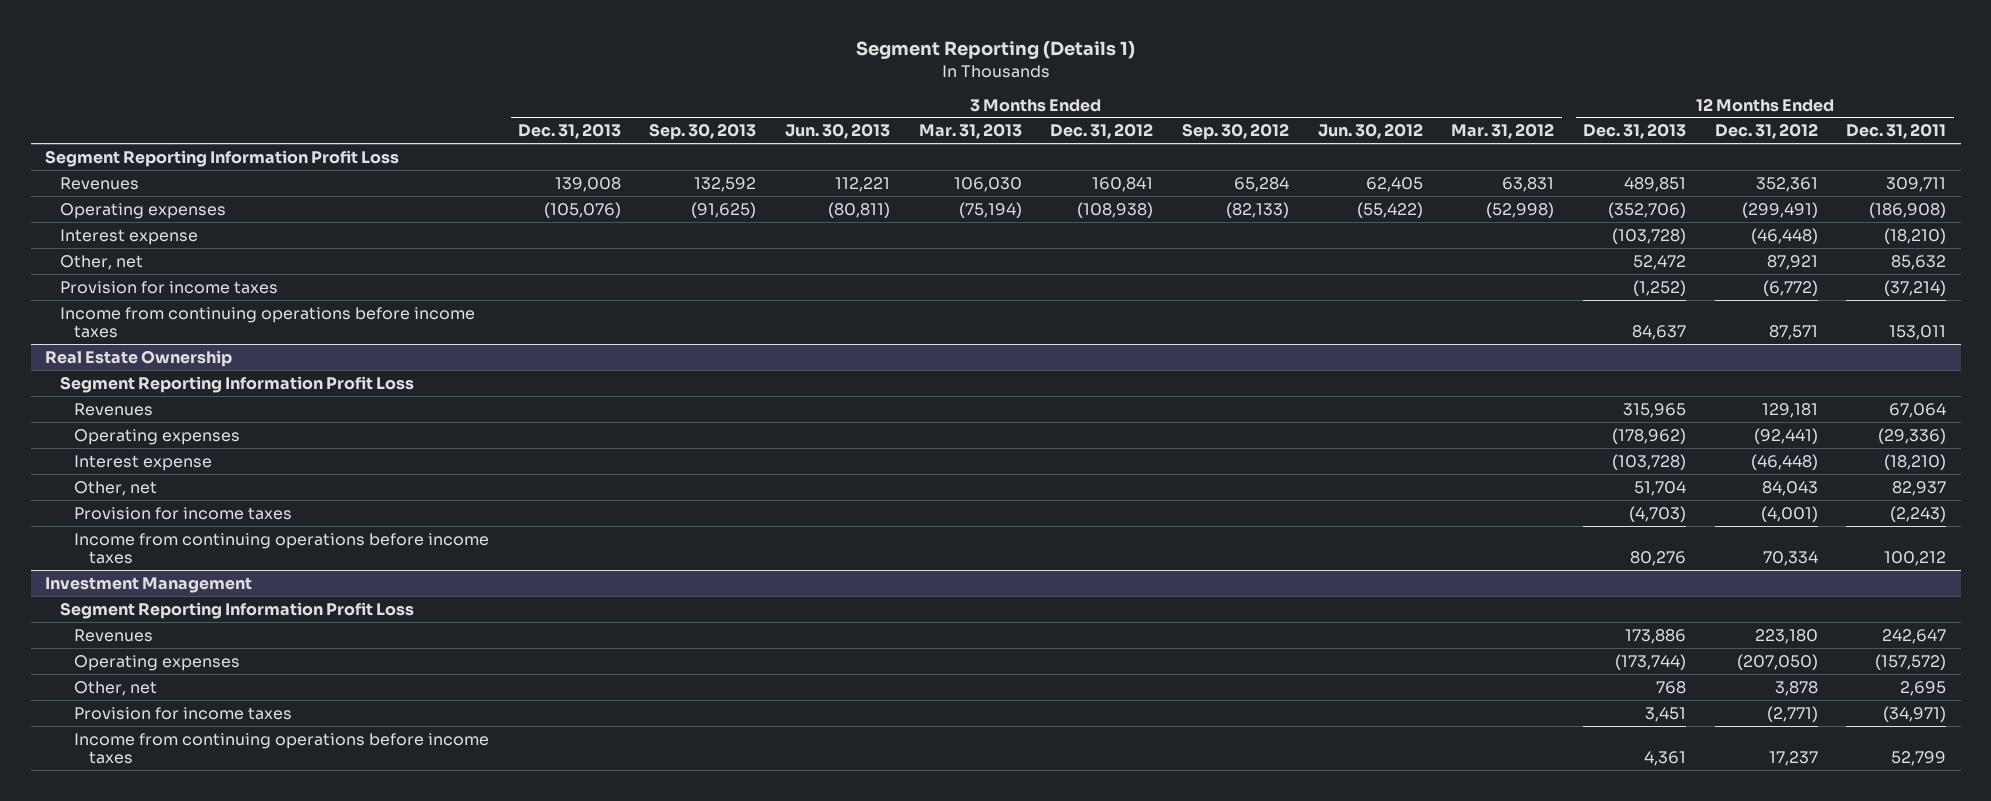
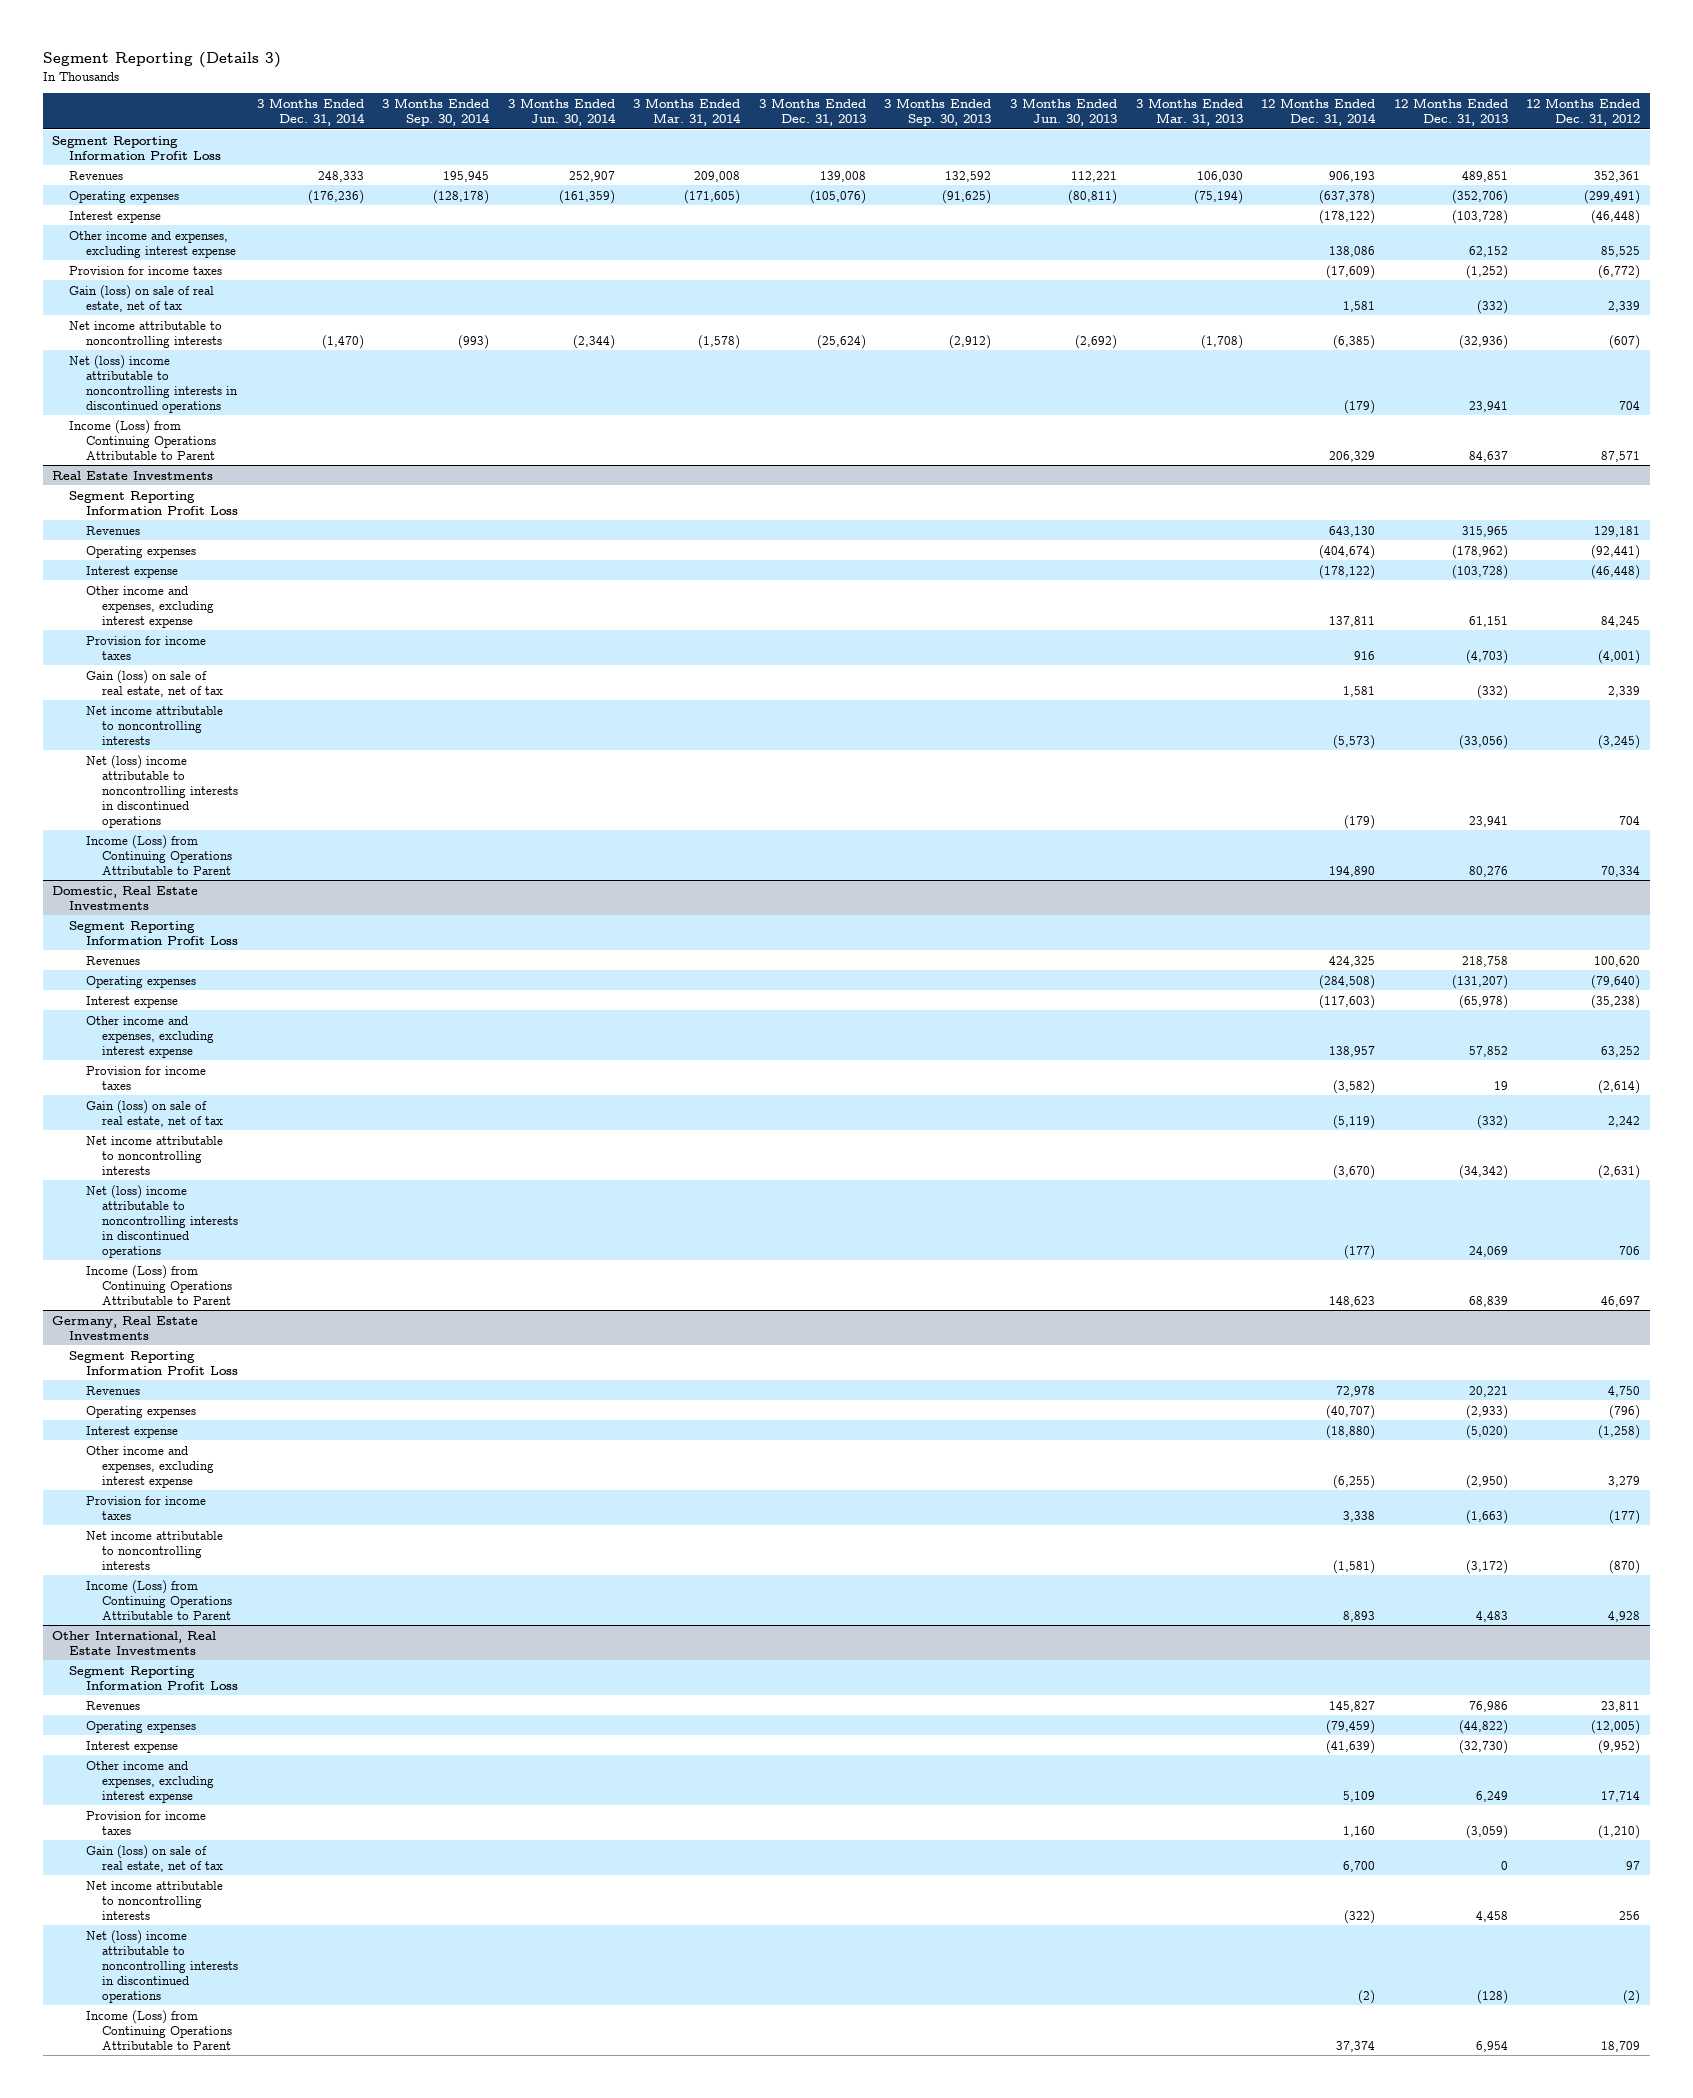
- Segment Reporting (Details 1)
+ Segment Reporting (Details 3)
- | 3 Months Ended Dec. 31, 2013 | 3 Months Ended Sep. 30, 2013 | 3 Months Ended Jun. 30, 2013 | 3 Months Ended Mar. 31, 2013 | 3 Months Ended Dec. 31, 2012 | 3 Months Ended Sep. 30, 2012 | 3 Months Ended Jun. 30, 2012 | 3 Months Ended Mar. 31, 2012 | 12 Months Ended Dec. 31, 2013 | 12 Months Ended Dec. 31, 2012 | 12 Months Ended Dec. 31, 2011
+ | 3 Months Ended Dec. 31, 2014 | 3 Months Ended Sep. 30, 2014 | 3 Months Ended Jun. 30, 2014 | 3 Months Ended Mar. 31, 2014 | 3 Months Ended Dec. 31, 2013 | 3 Months Ended Sep. 30, 2013 | 3 Months Ended Jun. 30, 2013 | 3 Months Ended Mar. 31, 2013 | 12 Months Ended Dec. 31, 2014 | 12 Months Ended Dec. 31, 2013 | 12 Months Ended Dec. 31, 2012
- Other, net | | | | | | | | | 52,472 | 87,921 | 85,632
+ Other income and expenses, excluding interest expense | | | | | | | | | 138,086 | 62,152 | 85,525
- Income from continuing operations before income taxes | | | | | | | | | 84,637 | 87,571 | 153,011
- Real Estate Ownership
+ Gain (loss) on sale of real estate, net of tax | | | | | | | | | 1,581 | (332) | 2,339
+ Net income attributable to noncontrolling interests | (1,470) | (993) | (2,344) | (1,578) | (25,624) | (2,912) | (2,692) | (1,708) | (6,385) | (32,936) | (607)
+ Net (loss) income attributable to noncontrolling interests in discontinued operations | | | | | | | | | (179) | 23,941 | 704
+ Income (Loss) from Continuing Operations Attributable to Parent | | | | | | | | | 206,329 | 84,637 | 87,571
+ Real Estate Investments
- Other, net | | | | | | | | | 51,704 | 84,043 | 82,937
+ Other income and expenses, excluding interest expense | | | | | | | | | 137,811 | 61,151 | 84,245
- Income from continuing operations before income taxes | | | | | | | | | 80,276 | 70,334 | 100,212
- Investment Management
+ Gain (loss) on sale of real estate, net of tax | | | | | | | | | 1,581 | (332) | 2,339
+ Net income attributable to noncontrolling interests | | | | | | | | | (5,573) | (33,056) | (3,245)
+ Net (loss) income attributable to noncontrolling interests in discontinued operations | | | | | | | | | (179) | 23,941 | 704
+ Income (Loss) from Continuing Operations Attributable to Parent | | | | | | | | | 194,890 | 80,276 | 70,334
+ Domestic, Real Estate Investments
- Revenues | | | | | | | | | 173,886 | 223,180 | 242,647
- Operating expenses | | | | | | | | | (173,744) | (207,050) | (157,572)
- Other, net | | | | | | | | | 768 | 3,878 | 2,695
- Provision for income taxes | | | | | | | | | 3,451 | (2,771) | (34,971)
- Income from continuing operations before income taxes | | | | | | | | | 4,361 | 17,237 | 52,799
+ Revenues | | | | | | | | | 424,325 | 218,758 | 100,620
+ Operating expenses | | | | | | | | | (284,508) | (131,207) | (79,640)
+ Interest expense | | | | | | | | | (117,603) | (65,978) | (35,238)
+ Other income and expenses, excluding interest expense | | | | | | | | | 138,957 | 57,852 | 63,252
+ Provision for income taxes | | | | | | | | | (3,582) | 19 | (2,614)
+ Gain (loss) on sale of real estate, net of tax | | | | | | | | | (5,119) | (332) | 2,242
+ Net income attributable to noncontrolling interests | | | | | | | | | (3,670) | (34,342) | (2,631)
+ Net (loss) income attributable to noncontrolling interests in discontinued operations | | | | | | | | | (177) | 24,069 | 706
+ Income (Loss) from Continuing Operations Attributable to Parent | | | | | | | | | 148,623 | 68,839 | 46,697
+ Germany, Real Estate Investments
+ Segment Reporting Information Profit Loss
+ Revenues | | | | | | | | | 72,978 | 20,221 | 4,750
+ Operating expenses | | | | | | | | | (40,707) | (2,933) | (796)
+ Interest expense | | | | | | | | | (18,880) | (5,020) | (1,258)
+ Other income and expenses, excluding interest expense | | | | | | | | | (6,255) | (2,950) | 3,279
+ Provision for income taxes | | | | | | | | | 3,338 | (1,663) | (177)
+ Net income attributable to noncontrolling interests | | | | | | | | | (1,581) | (3,172) | (870)
+ Income (Loss) from Continuing Operations Attributable to Parent | | | | | | | | | 8,893 | 4,483 | 4,928
+ Other International, Real Estate Investments
+ Segment Reporting Information Profit Loss
+ Revenues | | | | | | | | | 145,827 | 76,986 | 23,811
+ Operating expenses | | | | | | | | | (79,459) | (44,822) | (12,005)
+ Interest expense | | | | | | | | | (41,639) | (32,730) | (9,952)
+ Other income and expenses, excluding interest expense | | | | | | | | | 5,109 | 6,249 | 17,714
+ Provision for income taxes | | | | | | | | | 1,160 | (3,059) | (1,210)
+ Gain (loss) on sale of real estate, net of tax | | | | | | | | | 6,700 | 0 | 97
+ Net income attributable to noncontrolling interests | | | | | | | | | (322) | 4,458 | 256
+ Net (loss) income attributable to noncontrolling interests in discontinued operations | | | | | | | | | (2) | (128) | (2)
+ Income (Loss) from Continuing Operations Attributable to Parent | | | | | | | | | 37,374 | 6,954 | 18,709

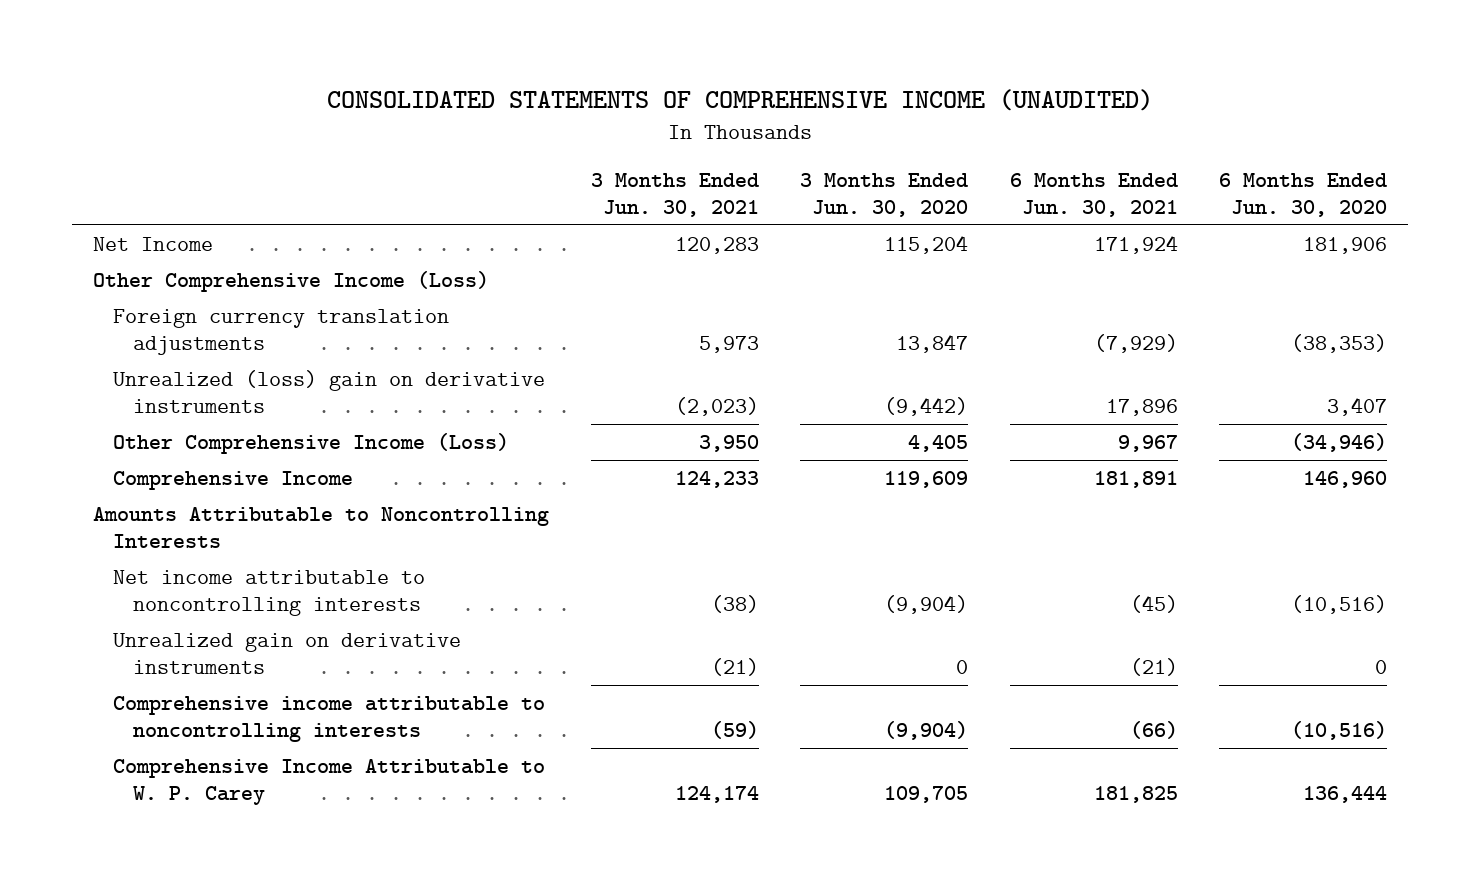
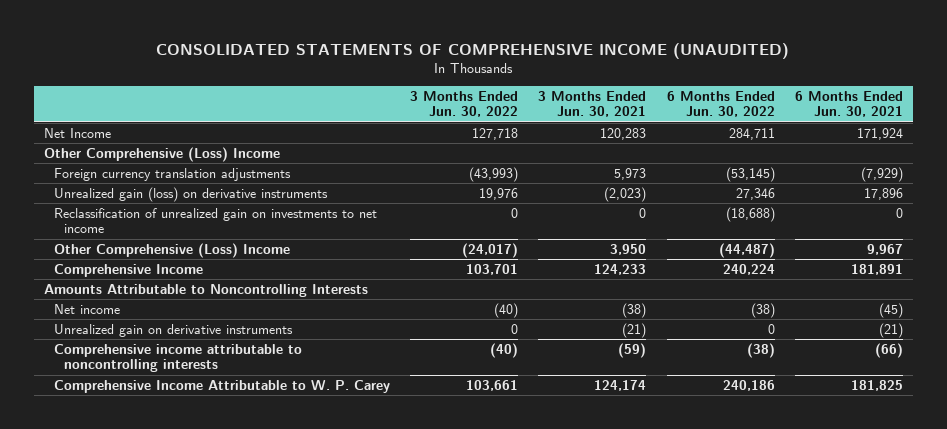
- | 3 Months Ended Jun. 30, 2021 | 3 Months Ended Jun. 30, 2020 | 6 Months Ended Jun. 30, 2021 | 6 Months Ended Jun. 30, 2020
+ | 3 Months Ended Jun. 30, 2022 | 3 Months Ended Jun. 30, 2021 | 6 Months Ended Jun. 30, 2022 | 6 Months Ended Jun. 30, 2021
- Other Comprehensive Income (Loss)
+ Other Comprehensive (Loss) Income
- Unrealized (loss) gain on derivative instruments | (2,023) | (9,442) | 17,896 | 3,407
- Other Comprehensive Income (Loss) | 3,950 | 4,405 | 9,967 | (34,946)
+ Unrealized gain (loss) on derivative instruments | 19,976 | (2,023) | 27,346 | 17,896
+ Reclassification of unrealized gain on investments to net income | 0 | 0 | (18,688) | 0
+ Other Comprehensive (Loss) Income | (24,017) | 3,950 | (44,487) | 9,967
- Net income attributable to noncontrolling interests | (38) | (9,904) | (45) | (10,516)
+ Net income | (40) | (38) | (38) | (45)

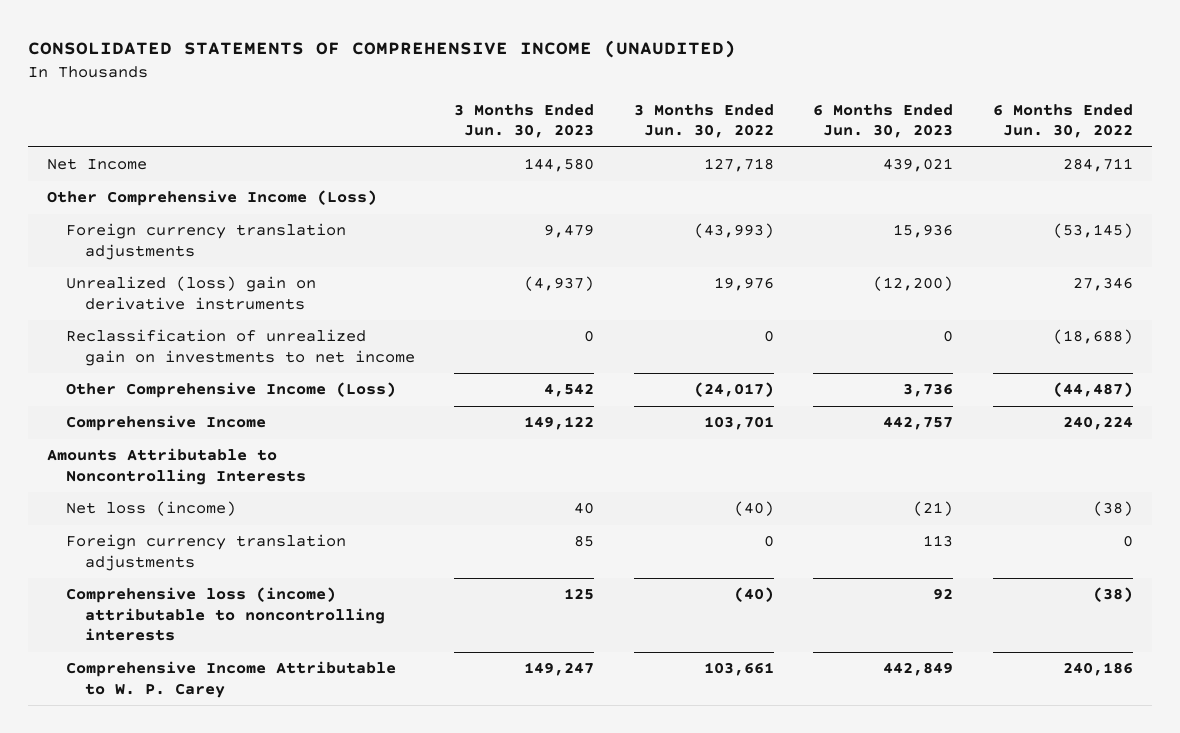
- | 3 Months Ended Jun. 30, 2022 | 3 Months Ended Jun. 30, 2021 | 6 Months Ended Jun. 30, 2022 | 6 Months Ended Jun. 30, 2021
+ | 3 Months Ended Jun. 30, 2023 | 3 Months Ended Jun. 30, 2022 | 6 Months Ended Jun. 30, 2023 | 6 Months Ended Jun. 30, 2022
- Other Comprehensive (Loss) Income
+ Other Comprehensive Income (Loss)
- Unrealized gain (loss) on derivative instruments | 19,976 | (2,023) | 27,346 | 17,896
+ Unrealized (loss) gain on derivative instruments | (4,937) | 19,976 | (12,200) | 27,346
- Other Comprehensive (Loss) Income | (24,017) | 3,950 | (44,487) | 9,967
+ Other Comprehensive Income (Loss) | 4,542 | (24,017) | 3,736 | (44,487)
- Net income | (40) | (38) | (38) | (45)
- Unrealized gain on derivative instruments | 0 | (21) | 0 | (21)
- Comprehensive income attributable to noncontrolling interests | (40) | (59) | (38) | (66)
+ Net loss (income) | 40 | (40) | (21) | (38)
+ Foreign currency translation adjustments | 85 | 0 | 113 | 0
+ Comprehensive loss (income) attributable to noncontrolling interests | 125 | (40) | 92 | (38)

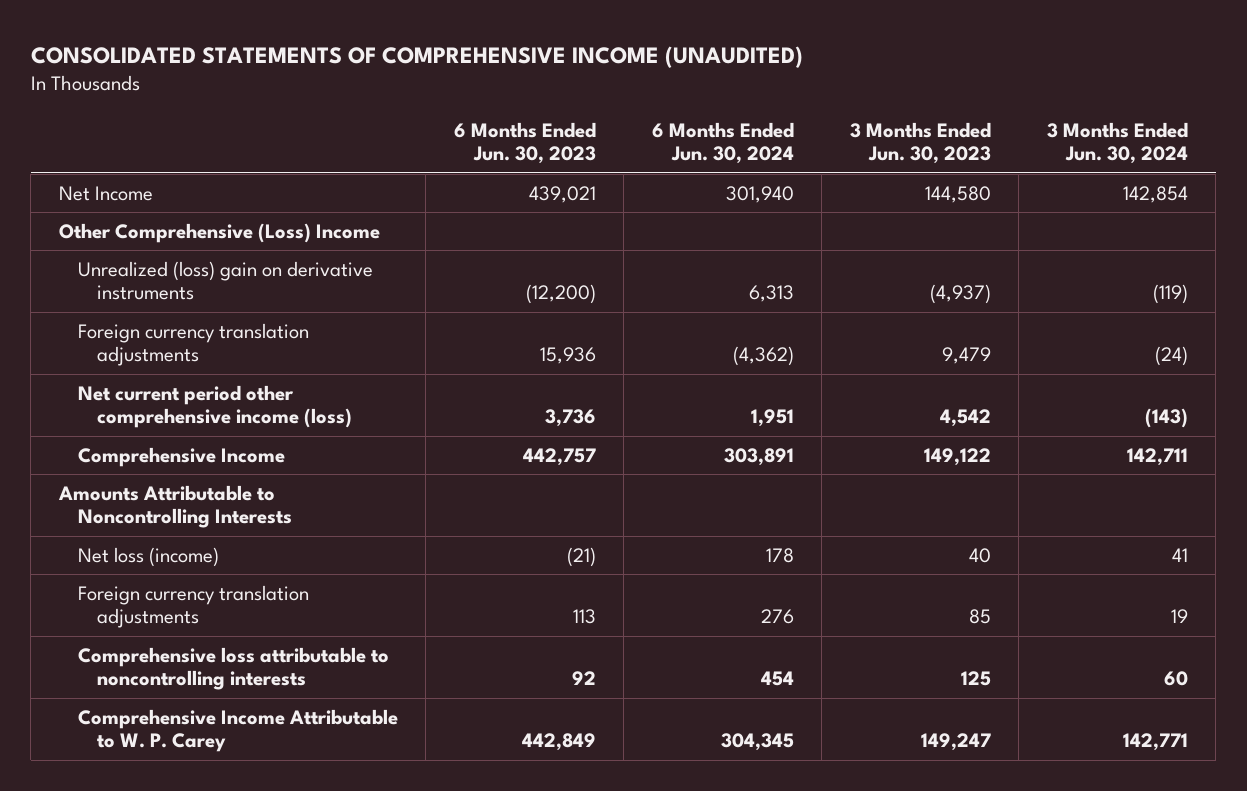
- | 3 Months Ended Jun. 30, 2023 | 3 Months Ended Jun. 30, 2022 | 6 Months Ended Jun. 30, 2023 | 6 Months Ended Jun. 30, 2022
+ | 6 Months Ended Jun. 30, 2023 | 6 Months Ended Jun. 30, 2024 | 3 Months Ended Jun. 30, 2023 | 3 Months Ended Jun. 30, 2024
- Other Comprehensive Income (Loss)
+ Other Comprehensive (Loss) Income
- Reclassification of unrealized gain on investments to net income | 0 | 0 | 0 | (18,688)
- Other Comprehensive Income (Loss) | 4,542 | (24,017) | 3,736 | (44,487)
moved down: Foreign currency translation adjustments | 15,936 | (4,362) | 9,479 | (24)
+ Net current period other comprehensive income (loss) | 3,736 | 1,951 | 4,542 | (143)
- Comprehensive loss (income) attributable to noncontrolling interests | 125 | (40) | 92 | (38)
+ Comprehensive loss attributable to noncontrolling interests | 92 | 454 | 125 | 60

